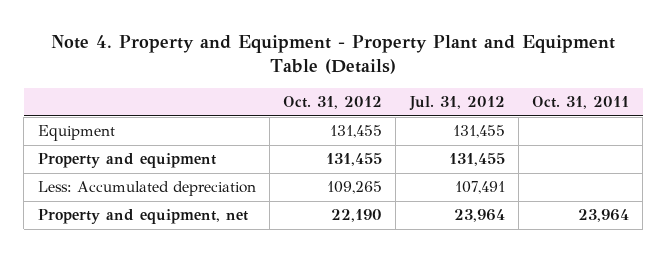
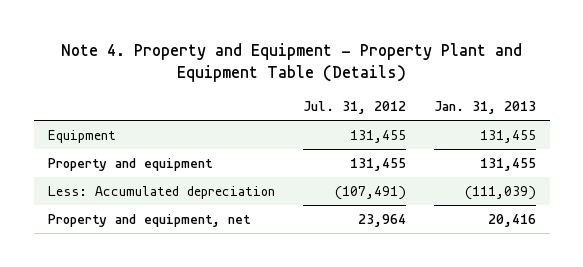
- | Oct. 31, 2012 | Jul. 31, 2012 | Oct. 31, 2011
+ | Jul. 31, 2012 | Jan. 31, 2013
- Less: Accumulated depreciation | 109,265 | 107,491 |
+ Less: Accumulated depreciation | (107,491) | (111,039)

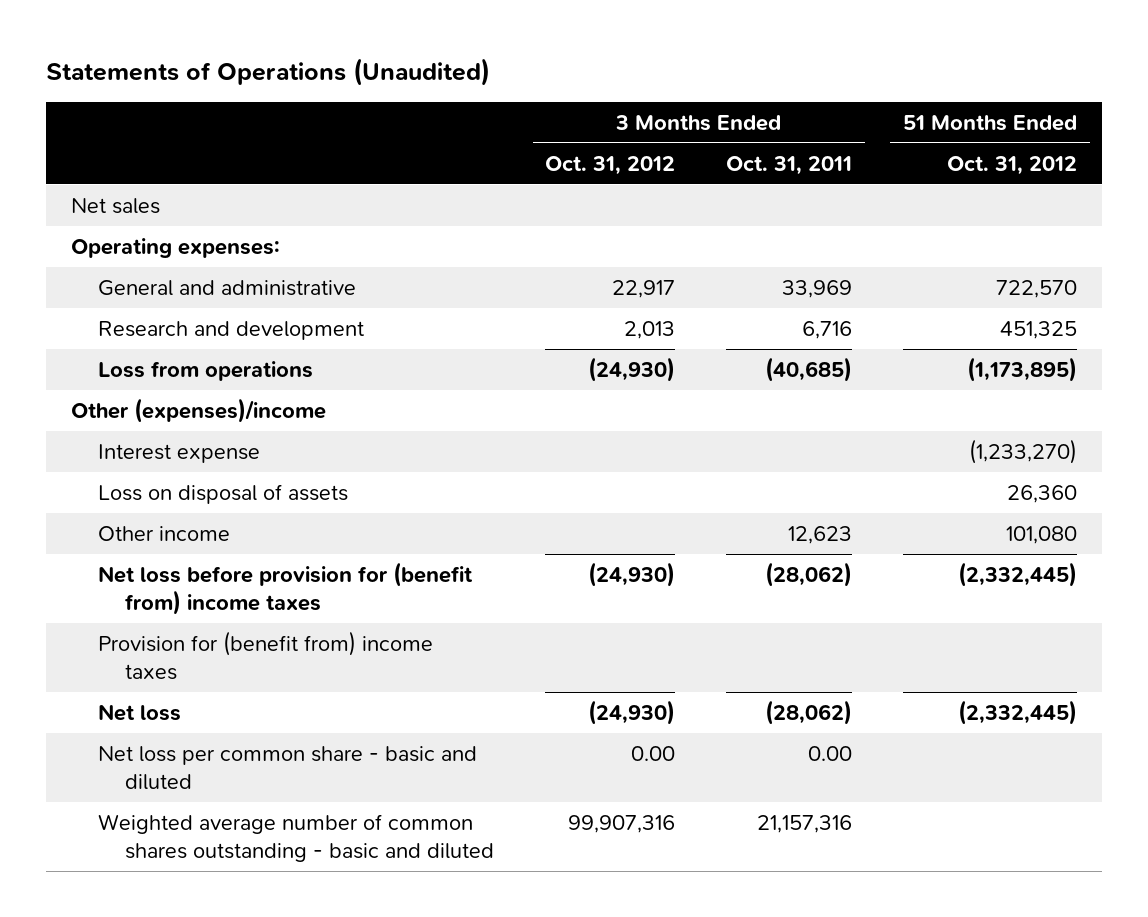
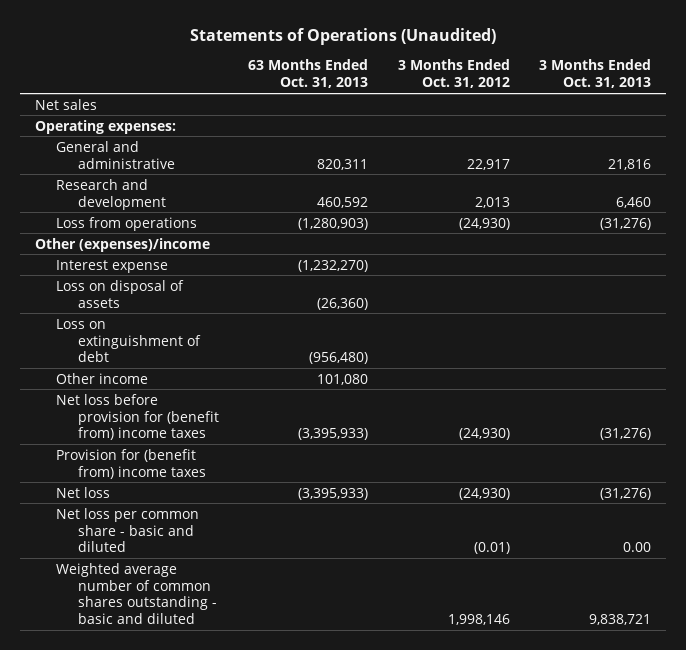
- | 3 Months Ended Oct. 31, 2012 | 3 Months Ended Oct. 31, 2011 | 51 Months Ended Oct. 31, 2012
+ | 63 Months Ended Oct. 31, 2013 | 3 Months Ended Oct. 31, 2012 | 3 Months Ended Oct. 31, 2013
+ Loss on extinguishment of debt | (956,480) | |
- Net loss per common share - basic and diluted | 0.00 | 0.00 |
- Weighted average number of common shares outstanding - basic and diluted | 99,907,316 | 21,157,316 |
+ Net loss per common share - basic and diluted | | (0.01) | 0.00
+ Weighted average number of common shares outstanding - basic and diluted | | 1,998,146 | 9,838,721

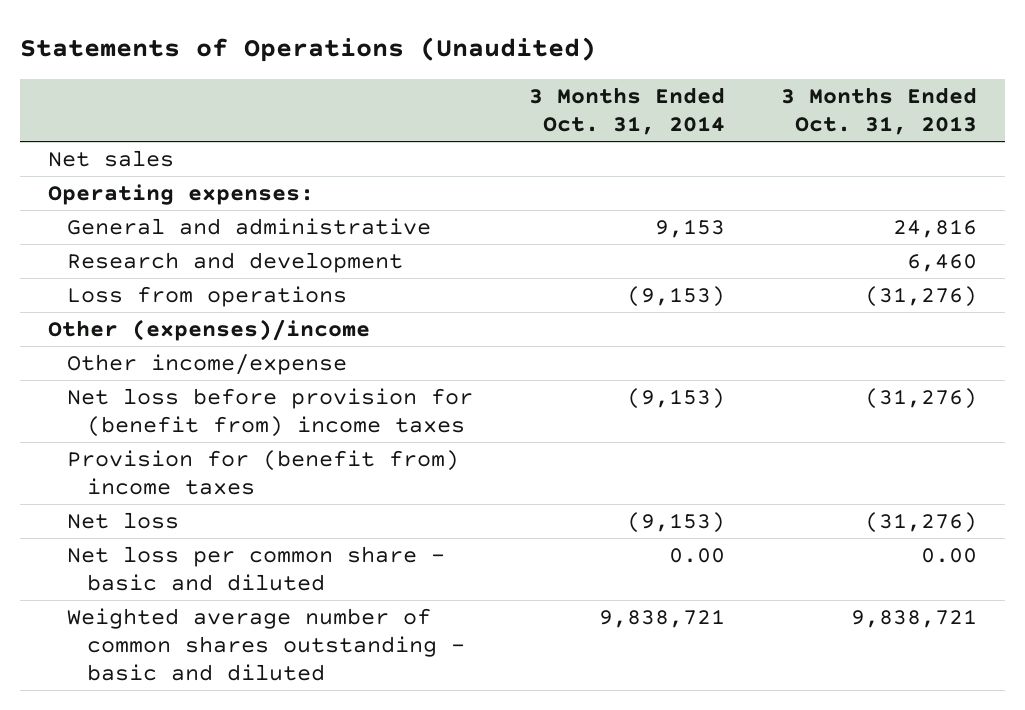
- | 63 Months Ended Oct. 31, 2013 | 3 Months Ended Oct. 31, 2012 | 3 Months Ended Oct. 31, 2013
+ | 3 Months Ended Oct. 31, 2014 | 3 Months Ended Oct. 31, 2013
- General and administrative | 820,311 | 22,917 | 21,816
+ General and administrative | 9,153 | 24,816
- Interest expense | (1,232,270) | |
- Loss on disposal of assets | (26,360) | |
- Loss on extinguishment of debt | (956,480) | |
- Other income | 101,080 | |
+ Other income/expense

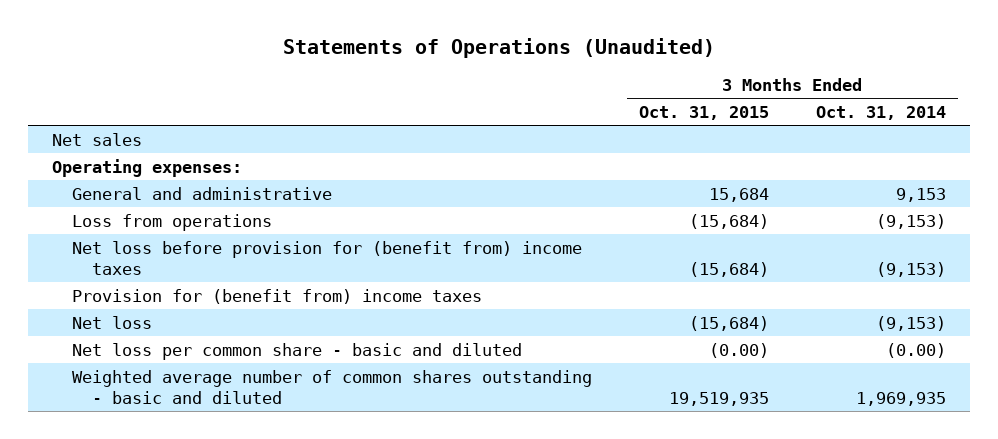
- | 3 Months Ended Oct. 31, 2014 | 3 Months Ended Oct. 31, 2013
+ | 3 Months Ended Oct. 31, 2015 | 3 Months Ended Oct. 31, 2014
- Research and development | | 6,460
- Other (expenses)/income
- Other income/expense
- Net loss per common share - basic and diluted | 0.00 | 0.00
- Weighted average number of common shares outstanding - basic and diluted | 9,838,721 | 9,838,721
+ Net loss per common share - basic and diluted | (0.00) | (0.00)
+ Weighted average number of common shares outstanding - basic and diluted | 19,519,935 | 1,969,935

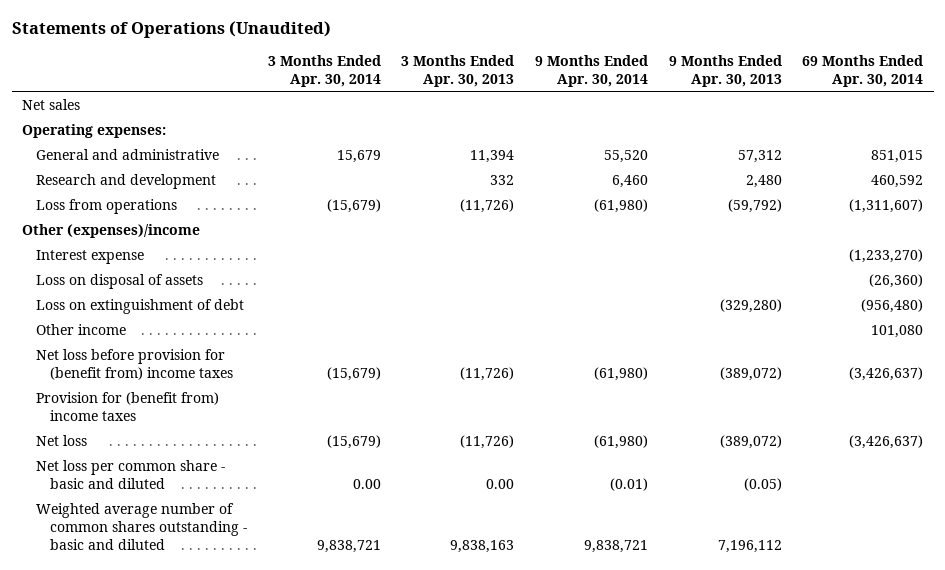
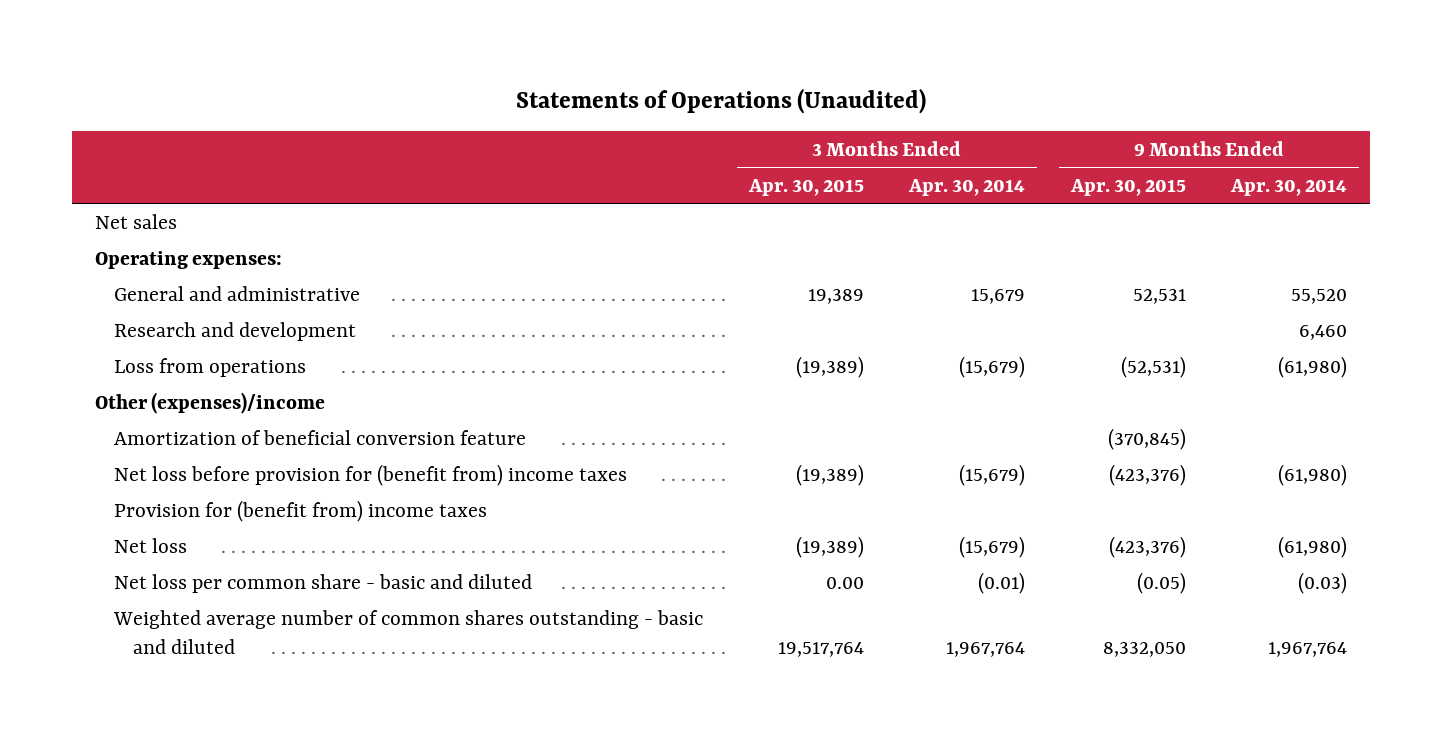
- | 3 Months Ended Apr. 30, 2014 | 3 Months Ended Apr. 30, 2013 | 9 Months Ended Apr. 30, 2014 | 9 Months Ended Apr. 30, 2013 | 69 Months Ended Apr. 30, 2014
+ | 3 Months Ended Apr. 30, 2015 | 3 Months Ended Apr. 30, 2014 | 9 Months Ended Apr. 30, 2015 | 9 Months Ended Apr. 30, 2014
- Interest expense | | | | | (1,233,270)
- Loss on disposal of assets | | | | | (26,360)
- Loss on extinguishment of debt | | | | (329,280) | (956,480)
- Other income | | | | | 101,080
+ Amortization of beneficial conversion feature | | | (370,845) |
- Net loss per common share - basic and diluted | 0.00 | 0.00 | (0.01) | (0.05) |
- Weighted average number of common shares outstanding - basic and diluted | 9,838,721 | 9,838,163 | 9,838,721 | 7,196,112 |
+ Net loss per common share - basic and diluted | 0.00 | (0.01) | (0.05) | (0.03)
+ Weighted average number of common shares outstanding - basic and diluted | 19,517,764 | 1,967,764 | 8,332,050 | 1,967,764

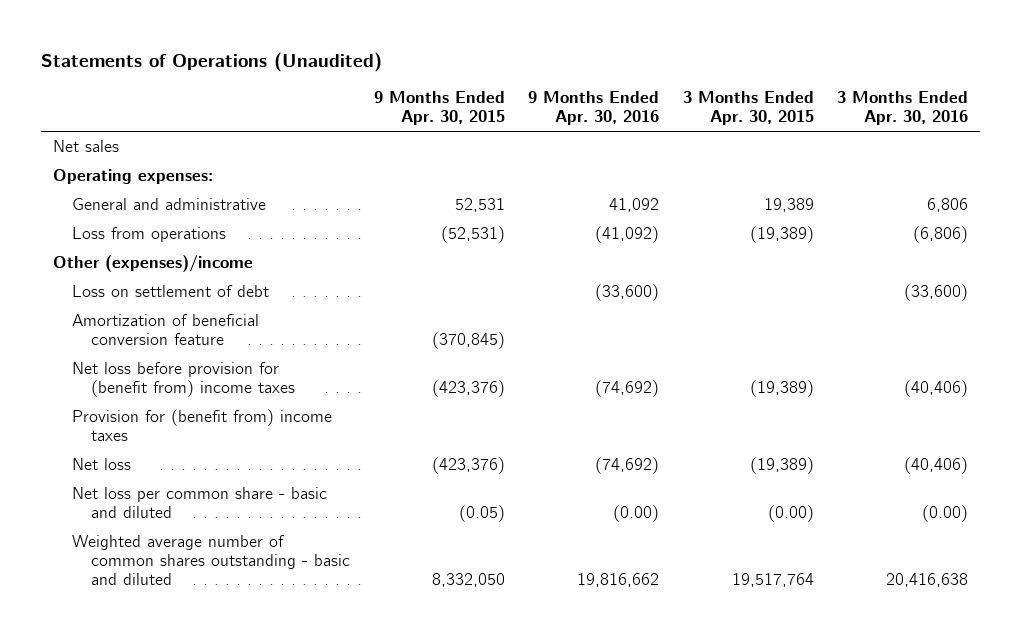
- | 3 Months Ended Apr. 30, 2015 | 3 Months Ended Apr. 30, 2014 | 9 Months Ended Apr. 30, 2015 | 9 Months Ended Apr. 30, 2014
+ | 9 Months Ended Apr. 30, 2015 | 9 Months Ended Apr. 30, 2016 | 3 Months Ended Apr. 30, 2015 | 3 Months Ended Apr. 30, 2016
- Research and development | | | | 6,460
+ Loss on settlement of debt | | (33,600) | | (33,600)
- Net loss per common share - basic and diluted | 0.00 | (0.01) | (0.05) | (0.03)
+ Net loss per common share - basic and diluted | (0.05) | (0.00) | (0.00) | (0.00)

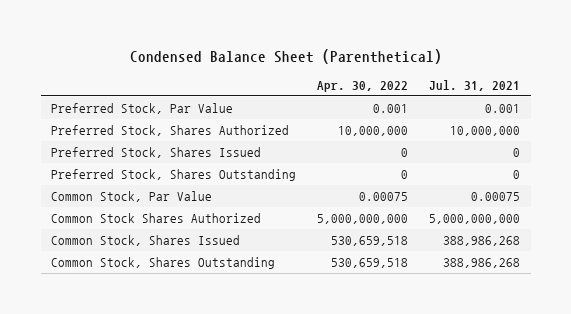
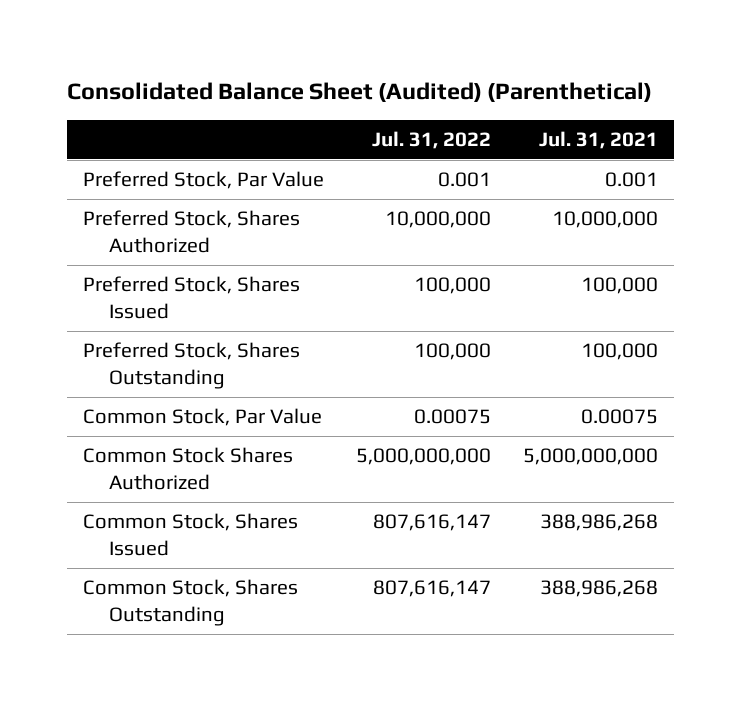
- Condensed Balance Sheet (Parenthetical)
+ Consolidated Balance Sheet (Audited) (Parenthetical)
- | Apr. 30, 2022 | Jul. 31, 2021
+ | Jul. 31, 2022 | Jul. 31, 2021
- Preferred Stock, Shares Issued | 0 | 0
- Preferred Stock, Shares Outstanding | 0 | 0
+ Preferred Stock, Shares Issued | 100,000 | 100,000
+ Preferred Stock, Shares Outstanding | 100,000 | 100,000

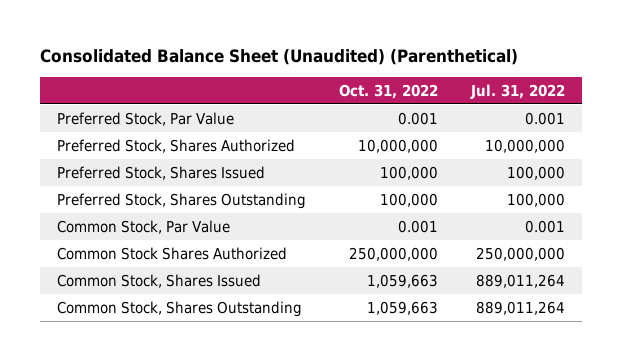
- Consolidated Balance Sheet (Audited) (Parenthetical)
+ Consolidated Balance Sheet (Unaudited) (Parenthetical)
- | Jul. 31, 2022 | Jul. 31, 2021
+ | Oct. 31, 2022 | Jul. 31, 2022
- Common Stock, Par Value | 0.00075 | 0.00075
- Common Stock Shares Authorized | 5,000,000,000 | 5,000,000,000
- Common Stock, Shares Issued | 807,616,147 | 388,986,268
- Common Stock, Shares Outstanding | 807,616,147 | 388,986,268
+ Common Stock, Par Value | 0.001 | 0.001
+ Common Stock Shares Authorized | 250,000,000 | 250,000,000
+ Common Stock, Shares Issued | 1,059,663 | 889,011,264
+ Common Stock, Shares Outstanding | 1,059,663 | 889,011,264

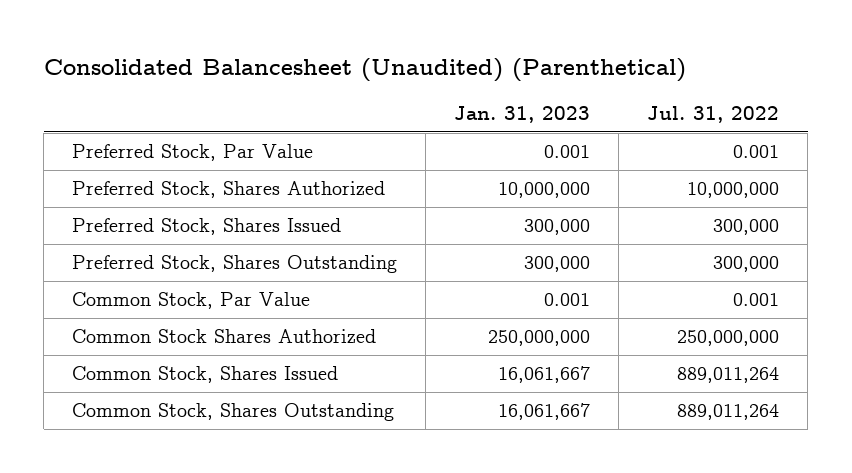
- Consolidated Balance Sheet (Unaudited) (Parenthetical)
+ Consolidated Balancesheet (Unaudited) (Parenthetical)
- | Oct. 31, 2022 | Jul. 31, 2022
+ | Jan. 31, 2023 | Jul. 31, 2022
- Preferred Stock, Shares Issued | 100,000 | 100,000
- Preferred Stock, Shares Outstanding | 100,000 | 100,000
+ Preferred Stock, Shares Issued | 300,000 | 300,000
+ Preferred Stock, Shares Outstanding | 300,000 | 300,000

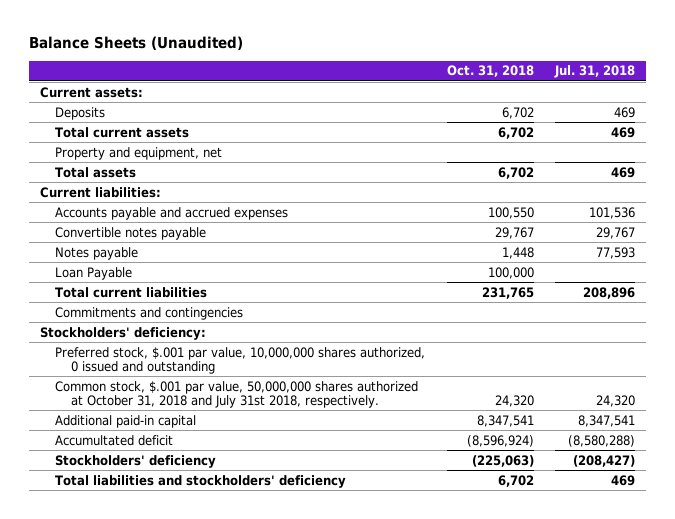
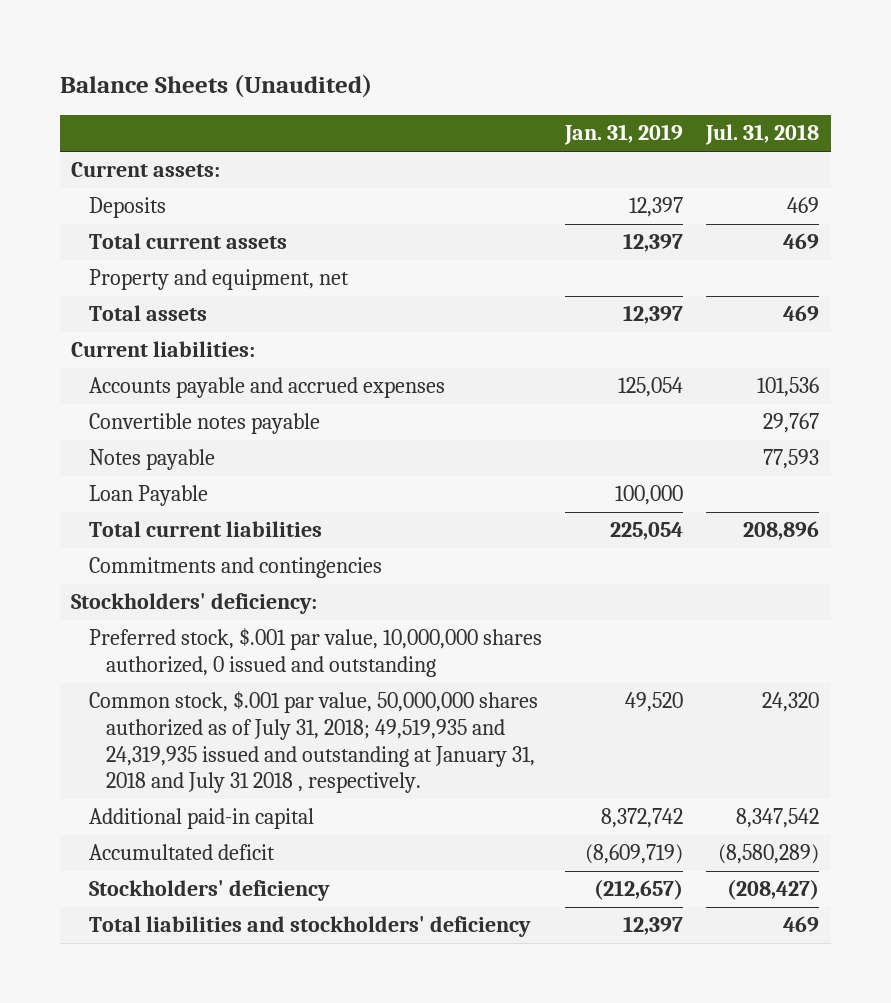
- | Oct. 31, 2018 | Jul. 31, 2018
+ | Jan. 31, 2019 | Jul. 31, 2018
- Common stock, $.001 par value, 50,000,000 shares authorized at October 31, 2018 and July 31st 2018, respectively. | 24,320 | 24,320
- Additional paid-in capital | 8,347,541 | 8,347,541
- Accumultated deficit | (8,596,924) | (8,580,288)
+ Common stock, $.001 par value, 50,000,000 shares authorized as of July 31, 2018; 49,519,935 and 24,319,935 issued and outstanding at January 31, 2018 and July 31 2018 , respectively. | 49,520 | 24,320
+ Additional paid-in capital | 8,372,742 | 8,347,542
+ Accumultated deficit | (8,609,719) | (8,580,289)

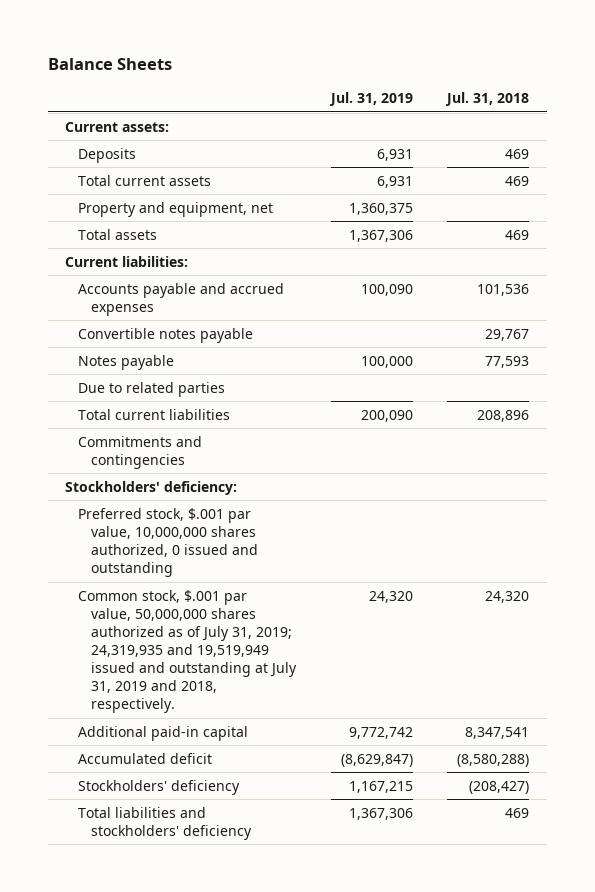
- Balance Sheets (Unaudited)
+ Balance Sheets
- | Jan. 31, 2019 | Jul. 31, 2018
+ | Jul. 31, 2019 | Jul. 31, 2018
- Loan Payable | 100,000 |
+ Due to related parties
- Common stock, $.001 par value, 50,000,000 shares authorized as of July 31, 2018; 49,519,935 and 24,319,935 issued and outstanding at January 31, 2018 and July 31 2018 , respectively. | 49,520 | 24,320
- Additional paid-in capital | 8,372,742 | 8,347,542
- Accumultated deficit | (8,609,719) | (8,580,289)
+ Common stock, $.001 par value, 50,000,000 shares authorized as of July 31, 2019; 24,319,935 and 19,519,949 issued and outstanding at July 31, 2019 and 2018, respectively. | 24,320 | 24,320
+ Additional paid-in capital | 9,772,742 | 8,347,541
+ Accumulated deficit | (8,629,847) | (8,580,288)

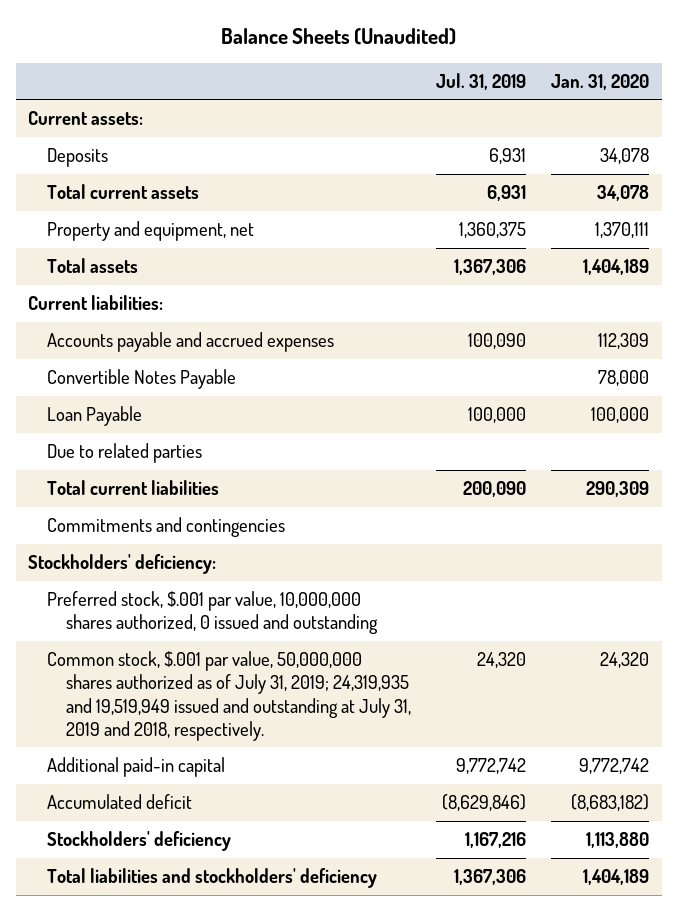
- Balance Sheets
+ Balance Sheets (Unaudited)
- | Jul. 31, 2019 | Jul. 31, 2018
+ | Jul. 31, 2019 | Jan. 31, 2020
- Convertible notes payable | | 29,767
- Notes payable | 100,000 | 77,593
+ Convertible Notes Payable | | 78,000
+ Loan Payable | 100,000 | 100,000
- Accumulated deficit | (8,629,847) | (8,580,288)
- Stockholders' deficiency | 1,167,215 | (208,427)
+ Accumulated deficit | (8,629,846) | (8,683,182)
+ Stockholders' deficiency | 1,167,216 | 1,113,880

